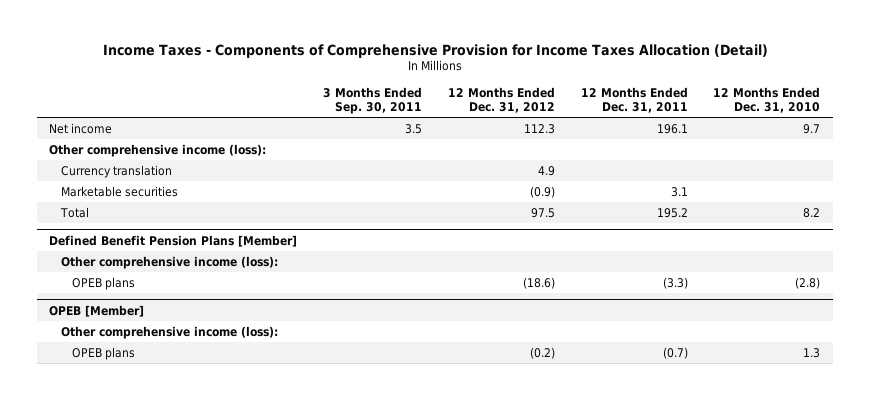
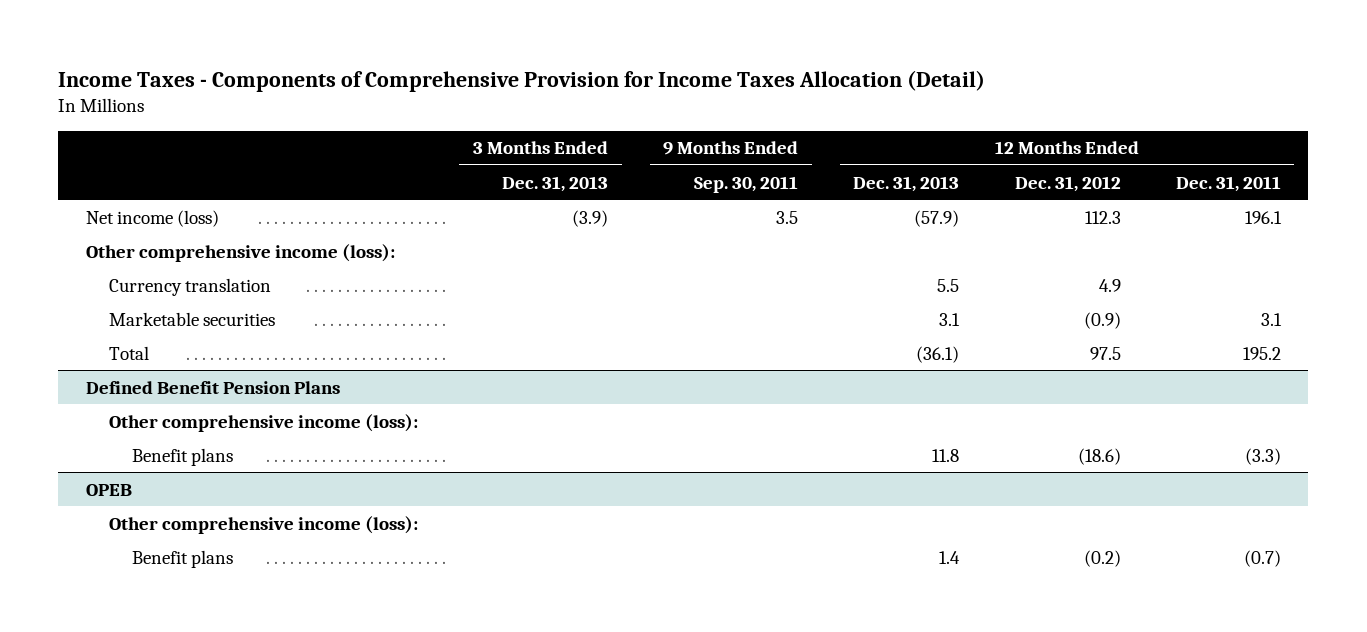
- | 3 Months Ended Sep. 30, 2011 | 12 Months Ended Dec. 31, 2012 | 12 Months Ended Dec. 31, 2011 | 12 Months Ended Dec. 31, 2010
+ | 3 Months Ended Dec. 31, 2013 | 9 Months Ended Sep. 30, 2011 | 12 Months Ended Dec. 31, 2013 | 12 Months Ended Dec. 31, 2012 | 12 Months Ended Dec. 31, 2011
- Net income | 3.5 | 112.3 | 196.1 | 9.7
+ Net income (loss) | (3.9) | 3.5 | (57.9) | 112.3 | 196.1
- Defined Benefit Pension Plans [Member]
+ Defined Benefit Pension Plans
- OPEB plans | | (18.6) | (3.3) | (2.8)
- OPEB [Member]
+ Benefit plans | | | 11.8 | (18.6) | (3.3)
+ OPEB
- OPEB plans | | (0.2) | (0.7) | 1.3
+ Benefit plans | | | 1.4 | (0.2) | (0.7)

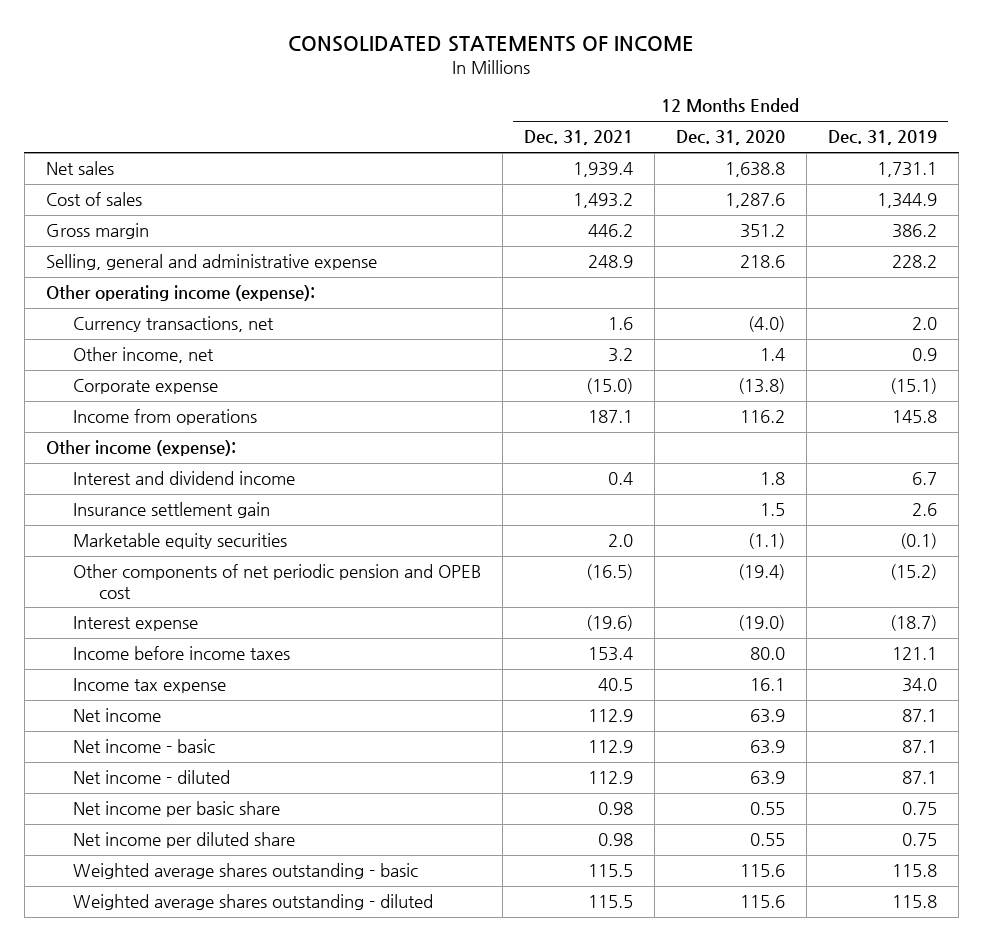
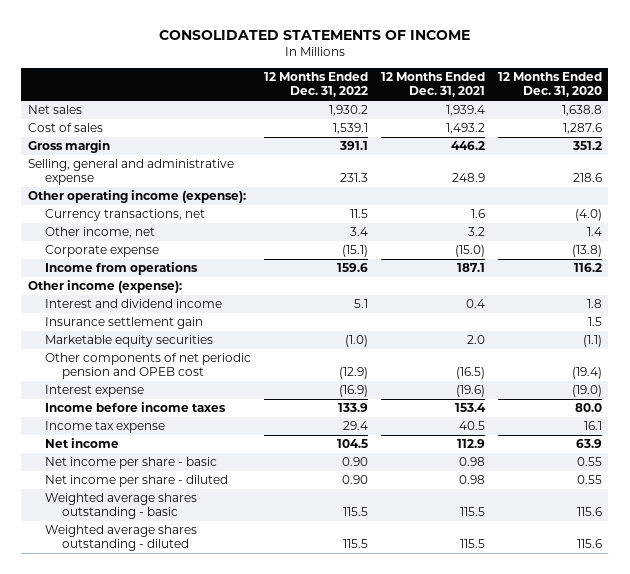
- | 12 Months Ended Dec. 31, 2021 | 12 Months Ended Dec. 31, 2020 | 12 Months Ended Dec. 31, 2019
+ | 12 Months Ended Dec. 31, 2022 | 12 Months Ended Dec. 31, 2021 | 12 Months Ended Dec. 31, 2020
- Net income - basic | 112.9 | 63.9 | 87.1
- Net income - diluted | 112.9 | 63.9 | 87.1
- Net income per basic share | 0.98 | 0.55 | 0.75
- Net income per diluted share | 0.98 | 0.55 | 0.75
+ Net income per share - basic | 0.90 | 0.98 | 0.55
+ Net income per share - diluted | 0.90 | 0.98 | 0.55

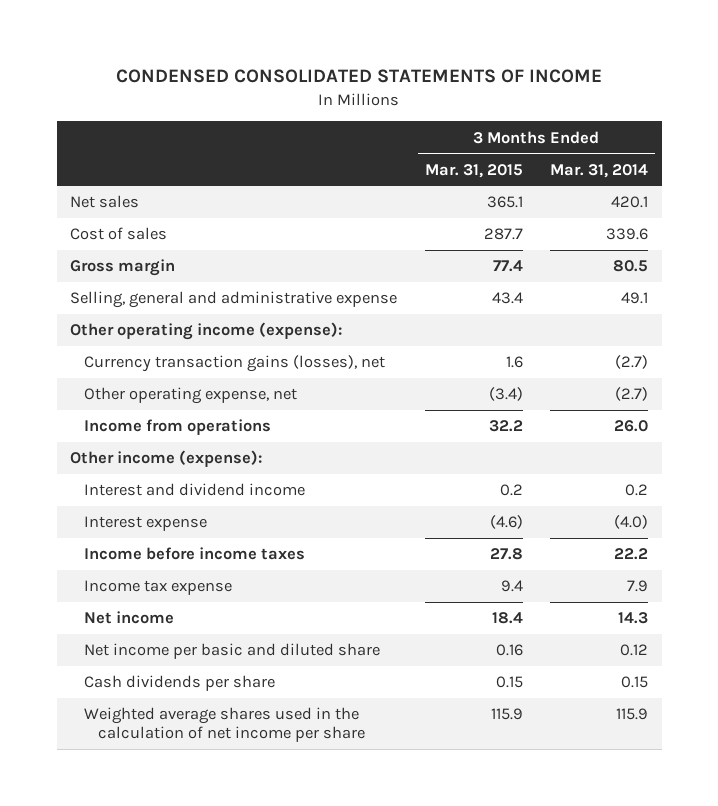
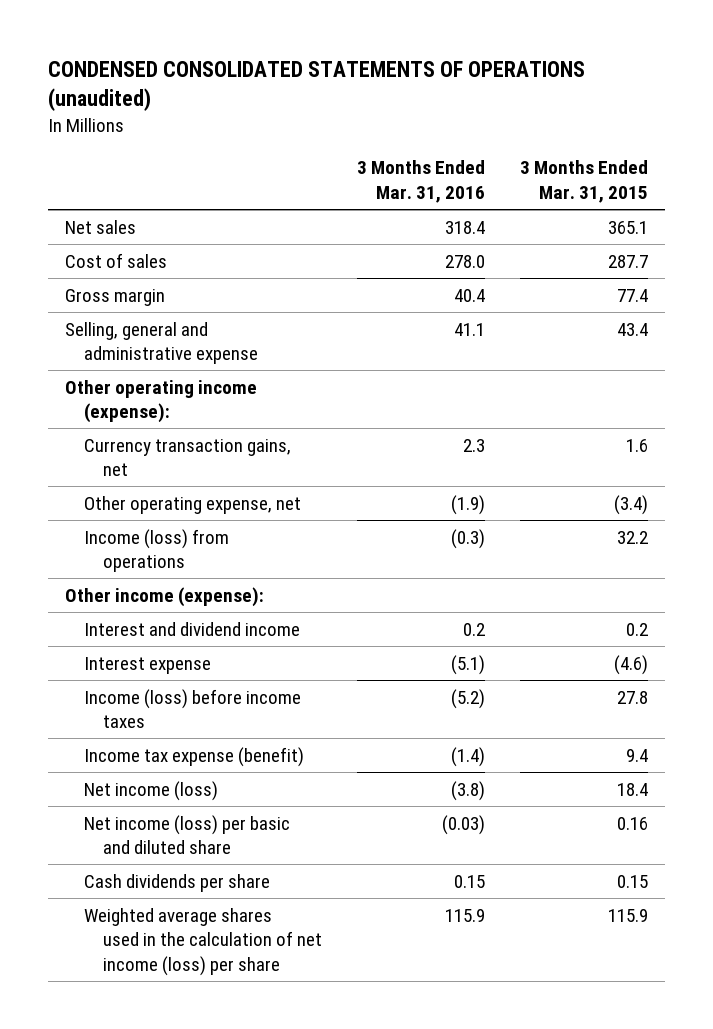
- CONDENSED CONSOLIDATED STATEMENTS OF INCOME
+ CONDENSED CONSOLIDATED STATEMENTS OF OPERATIONS (unaudited)
- | 3 Months Ended Mar. 31, 2015 | 3 Months Ended Mar. 31, 2014
+ | 3 Months Ended Mar. 31, 2016 | 3 Months Ended Mar. 31, 2015
- Currency transaction gains (losses), net | 1.6 | (2.7)
+ Currency transaction gains, net | 2.3 | 1.6
- Income from operations | 32.2 | 26.0
+ Income (loss) from operations | (0.3) | 32.2
- Income before income taxes | 27.8 | 22.2
- Income tax expense | 9.4 | 7.9
- Net income | 18.4 | 14.3
- Net income per basic and diluted share | 0.16 | 0.12
+ Income (loss) before income taxes | (5.2) | 27.8
+ Income tax expense (benefit) | (1.4) | 9.4
+ Net income (loss) | (3.8) | 18.4
+ Net income (loss) per basic and diluted share | (0.03) | 0.16
- Weighted average shares used in the calculation of net income per share | 115.9 | 115.9
+ Weighted average shares used in the calculation of net income (loss) per share | 115.9 | 115.9

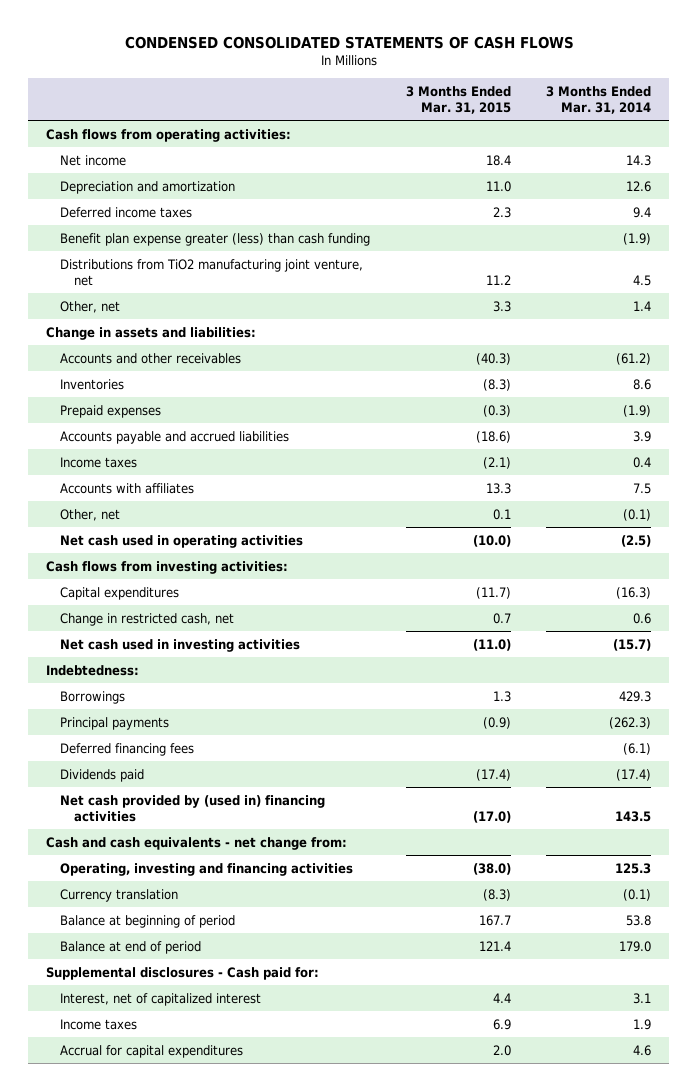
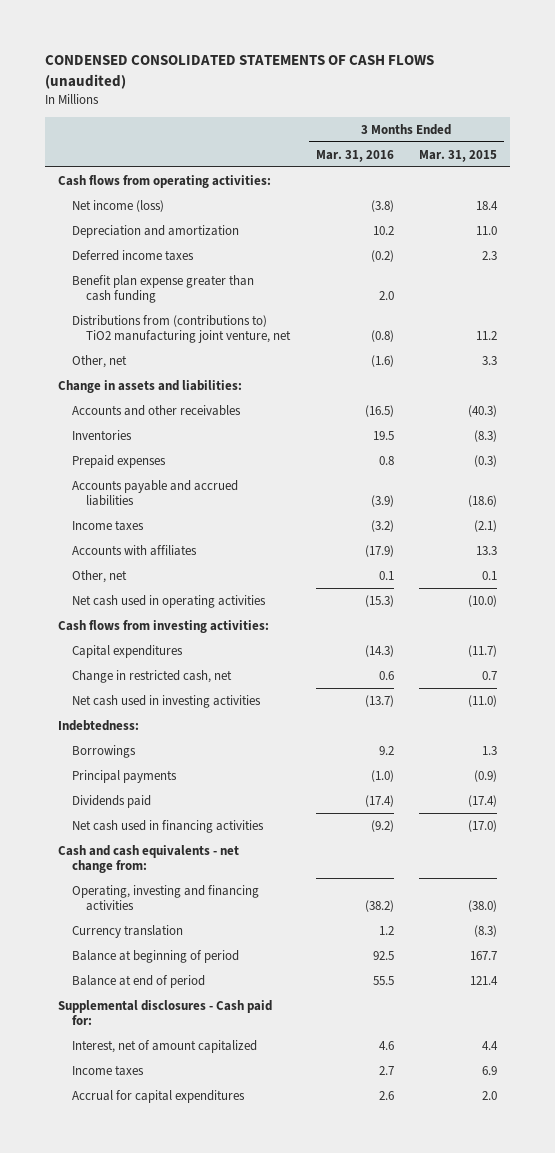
- CONDENSED CONSOLIDATED STATEMENTS OF CASH FLOWS
+ CONDENSED CONSOLIDATED STATEMENTS OF CASH FLOWS (unaudited)
- | 3 Months Ended Mar. 31, 2015 | 3 Months Ended Mar. 31, 2014
+ | 3 Months Ended Mar. 31, 2016 | 3 Months Ended Mar. 31, 2015
- Net income | 18.4 | 14.3
+ Net income (loss) | (3.8) | 18.4
- Benefit plan expense greater (less) than cash funding | | (1.9)
- Distributions from TiO2 manufacturing joint venture, net | 11.2 | 4.5
+ Benefit plan expense greater than cash funding | 2.0 |
+ Distributions from (contributions to) TiO2 manufacturing joint venture, net | (0.8) | 11.2
- Deferred financing fees | | (6.1)
- Net cash provided by (used in) financing activities | (17.0) | 143.5
+ Net cash used in financing activities | (9.2) | (17.0)
- Interest, net of capitalized interest | 4.4 | 3.1
+ Interest, net of amount capitalized | 4.6 | 4.4

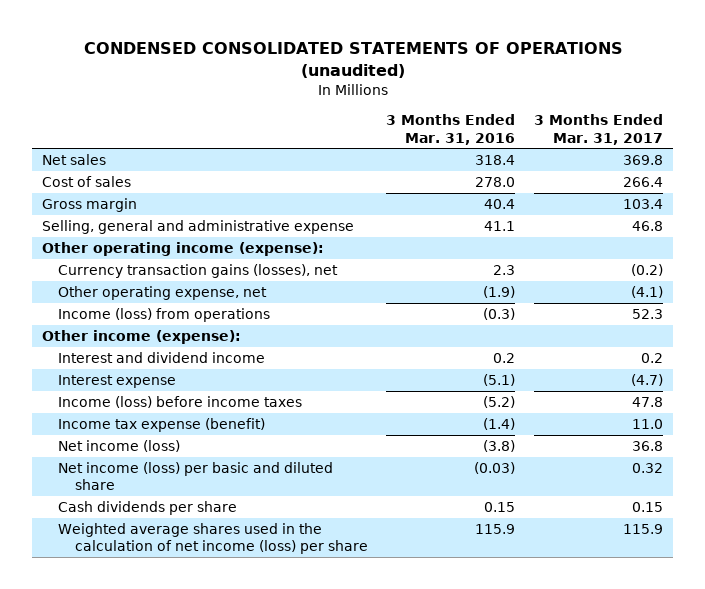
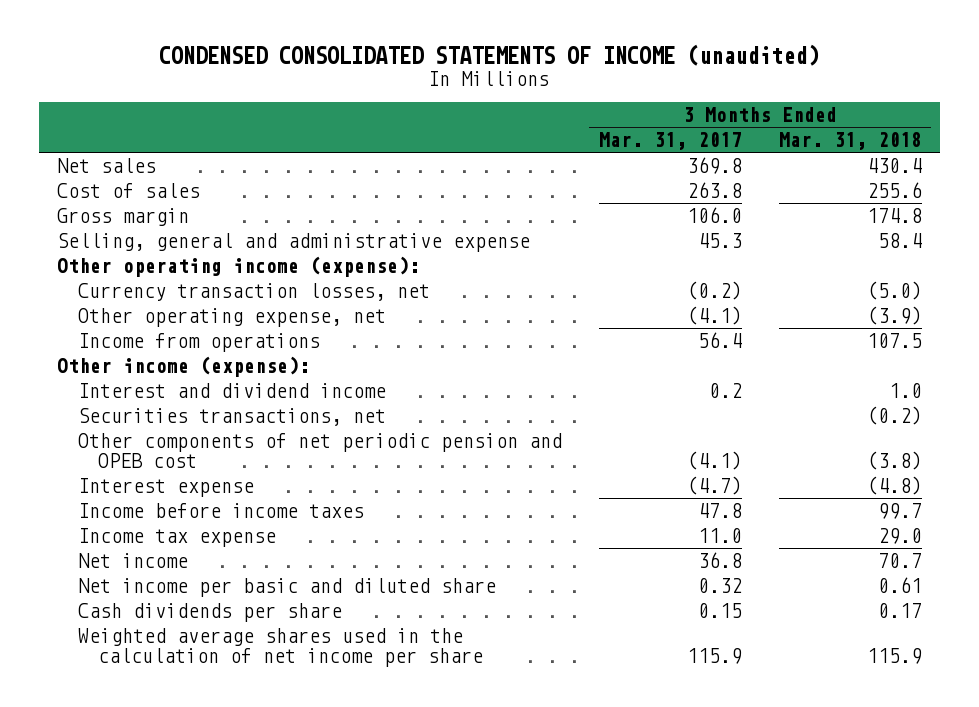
- CONDENSED CONSOLIDATED STATEMENTS OF OPERATIONS (unaudited)
+ CONDENSED CONSOLIDATED STATEMENTS OF INCOME (unaudited)
- | 3 Months Ended Mar. 31, 2016 | 3 Months Ended Mar. 31, 2017
+ | 3 Months Ended Mar. 31, 2017 | 3 Months Ended Mar. 31, 2018
- Cost of sales | 278.0 | 266.4
- Gross margin | 40.4 | 103.4
- Selling, general and administrative expense | 41.1 | 46.8
+ Cost of sales | 263.8 | 255.6
+ Gross margin | 106.0 | 174.8
+ Selling, general and administrative expense | 45.3 | 58.4
- Currency transaction gains (losses), net | 2.3 | (0.2)
+ Currency transaction losses, net | (0.2) | (5.0)
- Income (loss) from operations | (0.3) | 52.3
+ Income from operations | 56.4 | 107.5
+ Securities transactions, net | | (0.2)
+ Other components of net periodic pension and OPEB cost | (4.1) | (3.8)
- Income (loss) before income taxes | (5.2) | 47.8
- Income tax expense (benefit) | (1.4) | 11.0
- Net income (loss) | (3.8) | 36.8
- Net income (loss) per basic and diluted share | (0.03) | 0.32
+ Income before income taxes | 47.8 | 99.7
+ Income tax expense | 11.0 | 29.0
+ Net income | 36.8 | 70.7
+ Net income per basic and diluted share | 0.32 | 0.61
- Weighted average shares used in the calculation of net income (loss) per share | 115.9 | 115.9
+ Weighted average shares used in the calculation of net income per share | 115.9 | 115.9

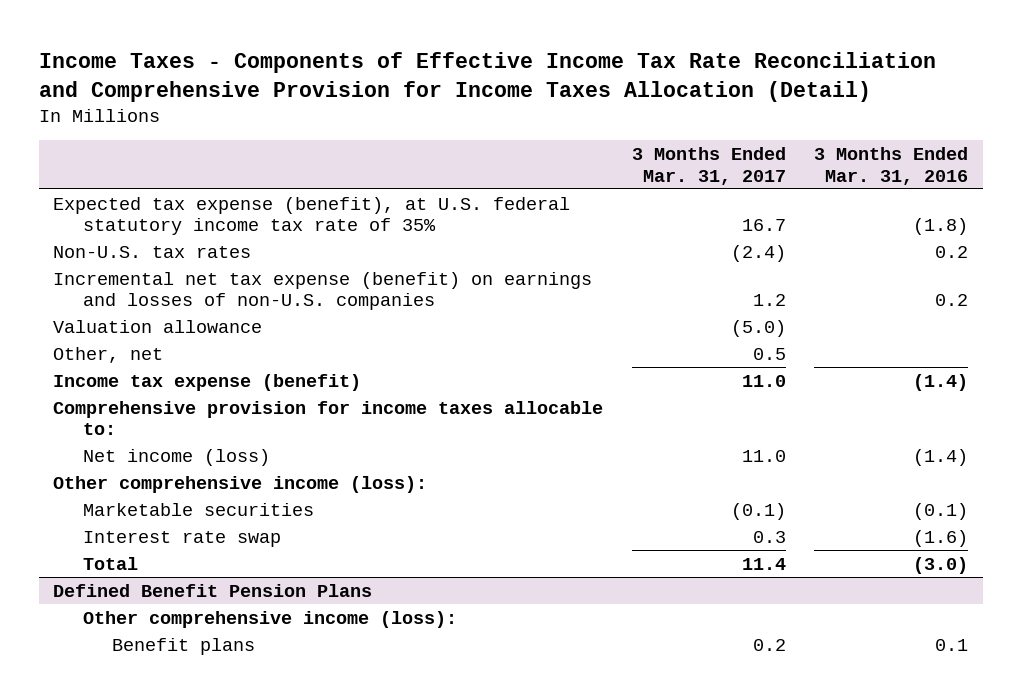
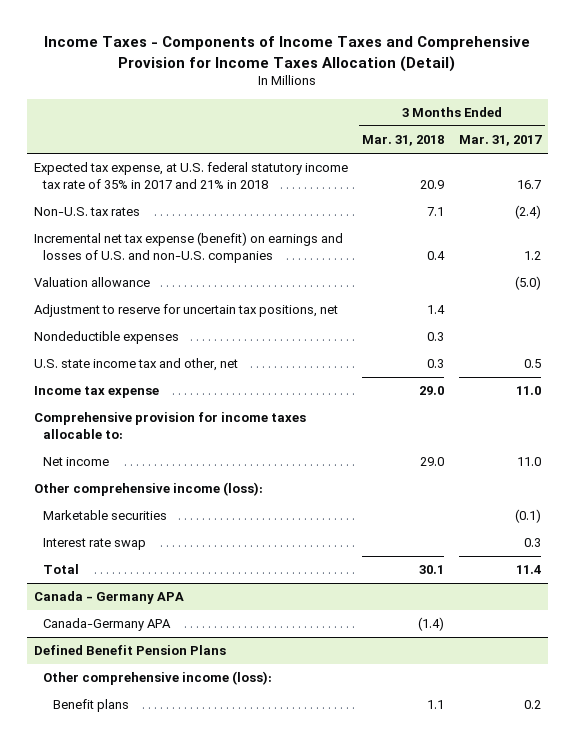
- Income Taxes - Components of Effective Income Tax Rate Reconciliation and Comprehensive Provision for Income Taxes Allocation (Detail)
+ Income Taxes - Components of Income Taxes and Comprehensive Provision for Income Taxes Allocation (Detail)
- | 3 Months Ended Mar. 31, 2017 | 3 Months Ended Mar. 31, 2016
+ | 3 Months Ended Mar. 31, 2018 | 3 Months Ended Mar. 31, 2017
- Expected tax expense (benefit), at U.S. federal statutory income tax rate of 35% | 16.7 | (1.8)
+ Expected tax expense, at U.S. federal statutory income tax rate of 35% in 2017 and 21% in 2018 | 20.9 | 16.7
- Incremental net tax expense (benefit) on earnings and losses of non-U.S. companies | 1.2 | 0.2
+ Incremental net tax expense (benefit) on earnings and losses of U.S. and non-U.S. companies | 0.4 | 1.2
- Other, net | 0.5 |
- Income tax expense (benefit) | 11.0 | (1.4)
+ Adjustment to reserve for uncertain tax positions, net | 1.4 |
+ Nondeductible expenses | 0.3 |
+ U.S. state income tax and other, net | 0.3 | 0.5
+ Income tax expense | 29.0 | 11.0
- Net income (loss) | 11.0 | (1.4)
+ Net income | 29.0 | 11.0
+ Canada - Germany APA
+ Canada-Germany APA | (1.4) |

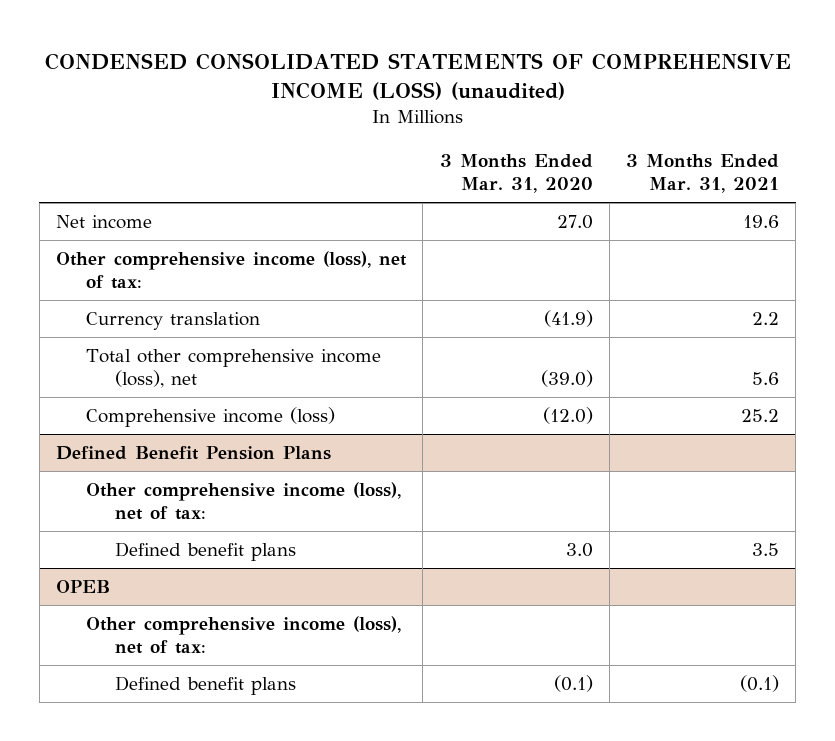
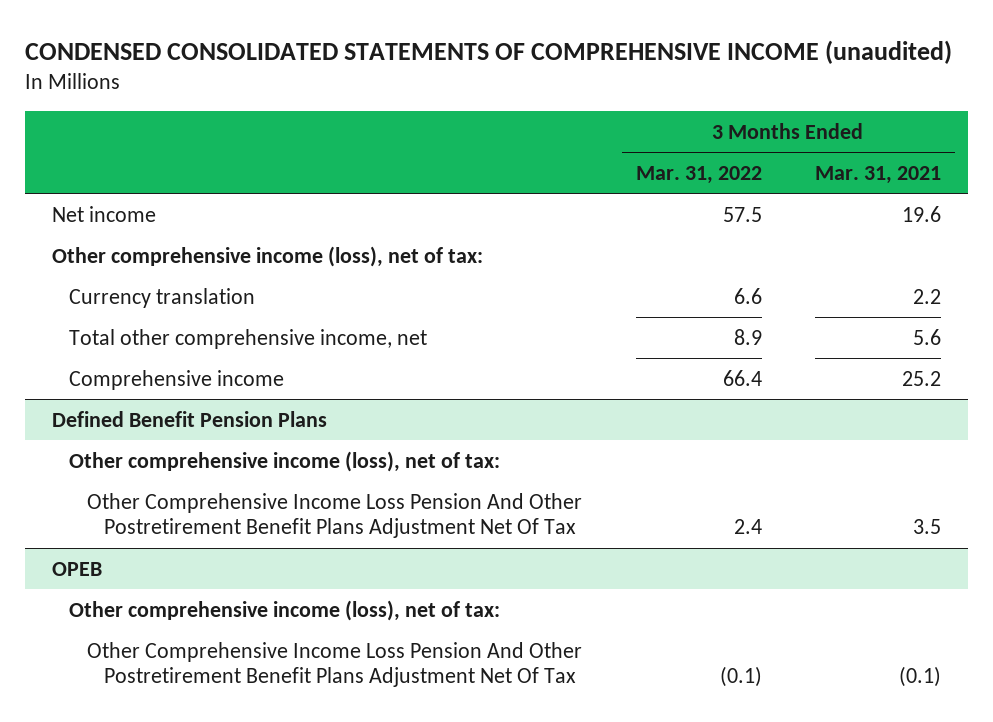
- CONDENSED CONSOLIDATED STATEMENTS OF COMPREHENSIVE INCOME (LOSS) (unaudited)
+ CONDENSED CONSOLIDATED STATEMENTS OF COMPREHENSIVE INCOME (unaudited)
- | 3 Months Ended Mar. 31, 2020 | 3 Months Ended Mar. 31, 2021
+ | 3 Months Ended Mar. 31, 2022 | 3 Months Ended Mar. 31, 2021
- Total other comprehensive income (loss), net | (39.0) | 5.6
- Comprehensive income (loss) | (12.0) | 25.2
+ Total other comprehensive income, net | 8.9 | 5.6
+ Comprehensive income | 66.4 | 25.2
@ Defined Benefit Pension Plans
- Defined benefit plans | 3.0 | 3.5
+ Other Comprehensive Income Loss Pension And Other Postretirement Benefit Plans Adjustment Net Of Tax | 2.4 | 3.5
@ OPEB
- Defined benefit plans | (0.1) | (0.1)
+ Other Comprehensive Income Loss Pension And Other Postretirement Benefit Plans Adjustment Net Of Tax | (0.1) | (0.1)

